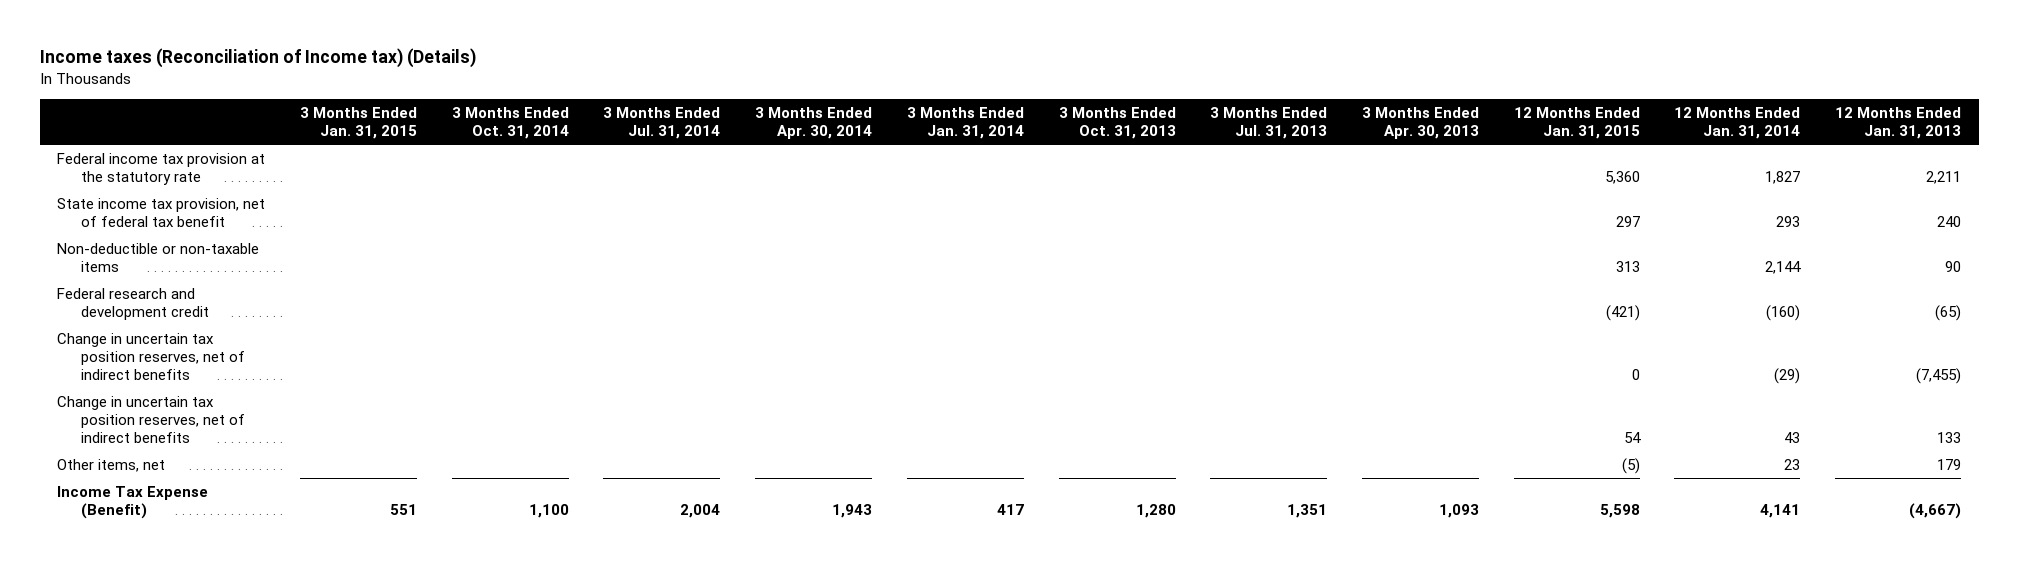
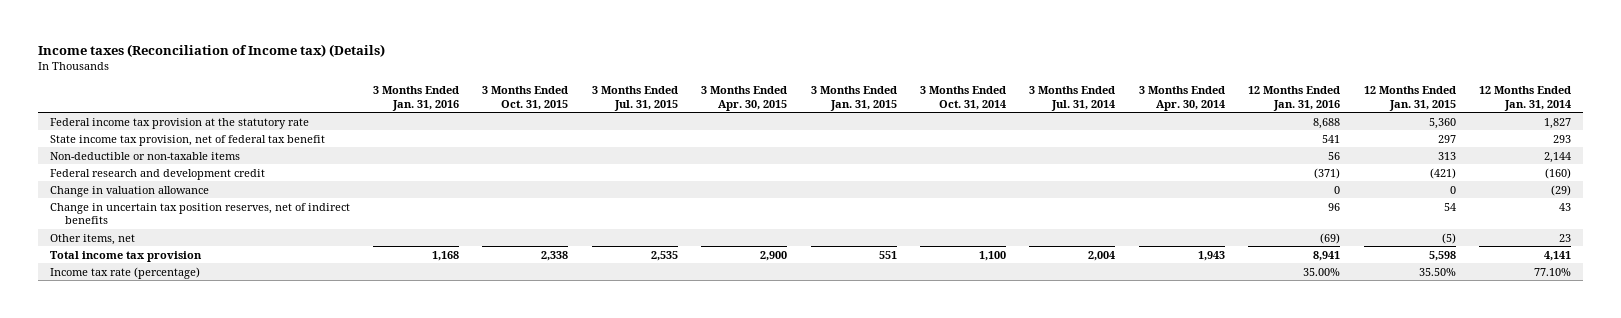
- | 3 Months Ended Jan. 31, 2015 | 3 Months Ended Oct. 31, 2014 | 3 Months Ended Jul. 31, 2014 | 3 Months Ended Apr. 30, 2014 | 3 Months Ended Jan. 31, 2014 | 3 Months Ended Oct. 31, 2013 | 3 Months Ended Jul. 31, 2013 | 3 Months Ended Apr. 30, 2013 | 12 Months Ended Jan. 31, 2015 | 12 Months Ended Jan. 31, 2014 | 12 Months Ended Jan. 31, 2013
+ | 3 Months Ended Jan. 31, 2016 | 3 Months Ended Oct. 31, 2015 | 3 Months Ended Jul. 31, 2015 | 3 Months Ended Apr. 30, 2015 | 3 Months Ended Jan. 31, 2015 | 3 Months Ended Oct. 31, 2014 | 3 Months Ended Jul. 31, 2014 | 3 Months Ended Apr. 30, 2014 | 12 Months Ended Jan. 31, 2016 | 12 Months Ended Jan. 31, 2015 | 12 Months Ended Jan. 31, 2014
- Change in uncertain tax position reserves, net of indirect benefits | | | | | | | | | 0 | (29) | (7,455)
+ Change in valuation allowance | | | | | | | | | 0 | 0 | (29)
- Income Tax Expense (Benefit) | 551 | 1,100 | 2,004 | 1,943 | 417 | 1,280 | 1,351 | 1,093 | 5,598 | 4,141 | (4,667)
+ Total income tax provision | 1,168 | 2,338 | 2,535 | 2,900 | 551 | 1,100 | 2,004 | 1,943 | 8,941 | 5,598 | 4,141
+ Income tax rate (percentage) | | | | | | | | | 35.00% | 35.50% | 77.10%

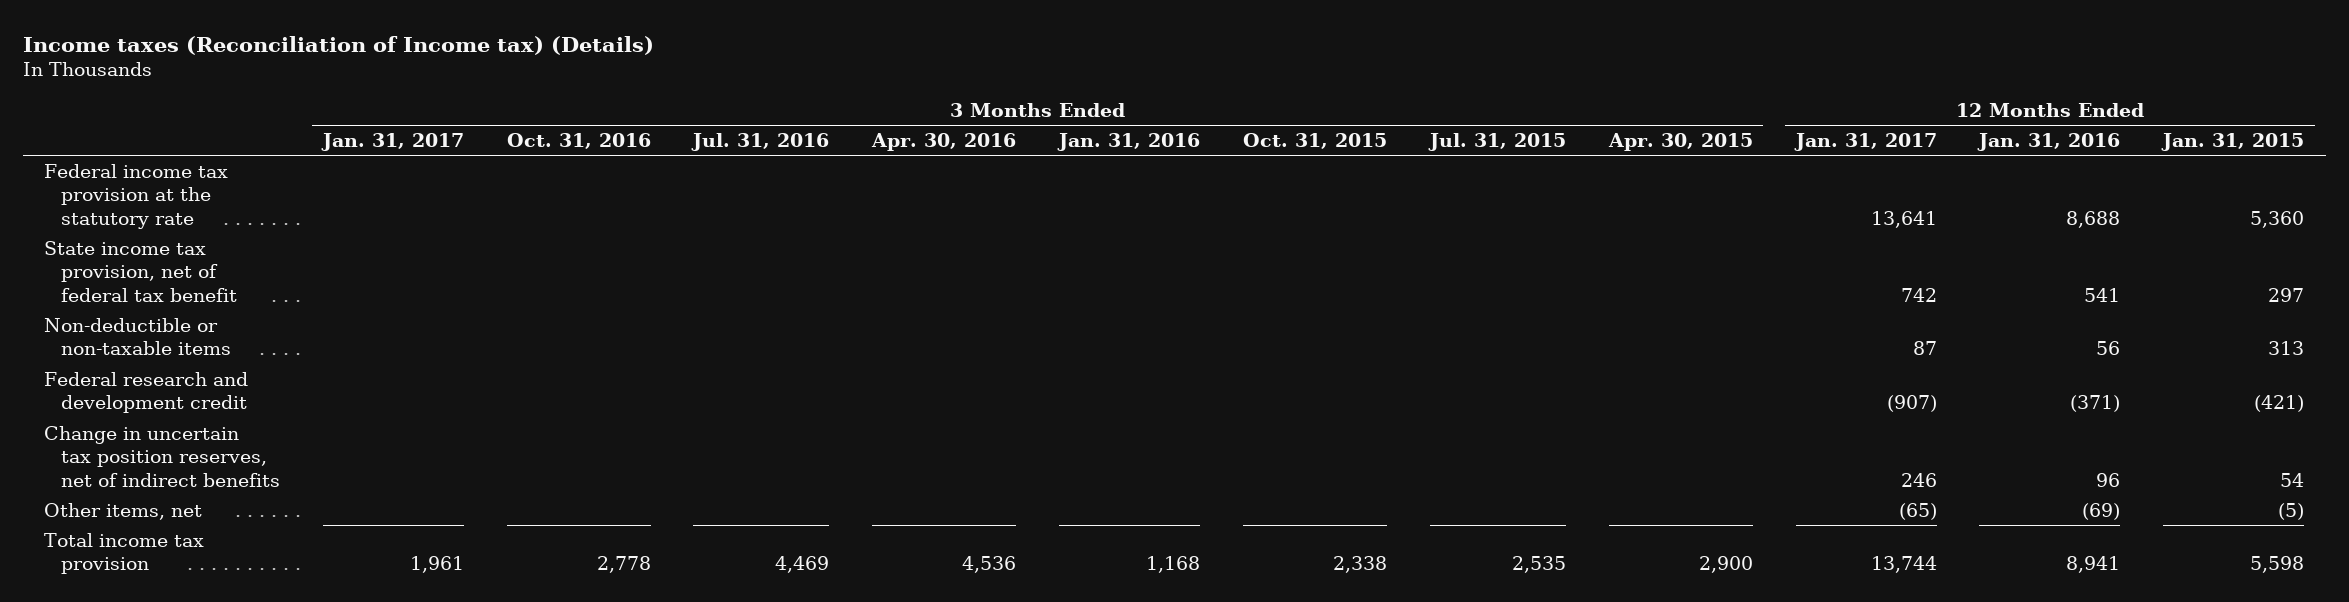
- | 3 Months Ended Jan. 31, 2016 | 3 Months Ended Oct. 31, 2015 | 3 Months Ended Jul. 31, 2015 | 3 Months Ended Apr. 30, 2015 | 3 Months Ended Jan. 31, 2015 | 3 Months Ended Oct. 31, 2014 | 3 Months Ended Jul. 31, 2014 | 3 Months Ended Apr. 30, 2014 | 12 Months Ended Jan. 31, 2016 | 12 Months Ended Jan. 31, 2015 | 12 Months Ended Jan. 31, 2014
+ | 3 Months Ended Jan. 31, 2017 | 3 Months Ended Oct. 31, 2016 | 3 Months Ended Jul. 31, 2016 | 3 Months Ended Apr. 30, 2016 | 3 Months Ended Jan. 31, 2016 | 3 Months Ended Oct. 31, 2015 | 3 Months Ended Jul. 31, 2015 | 3 Months Ended Apr. 30, 2015 | 12 Months Ended Jan. 31, 2017 | 12 Months Ended Jan. 31, 2016 | 12 Months Ended Jan. 31, 2015
- Change in valuation allowance | | | | | | | | | 0 | 0 | (29)
- Income tax rate (percentage) | | | | | | | | | 35.00% | 35.50% | 77.10%

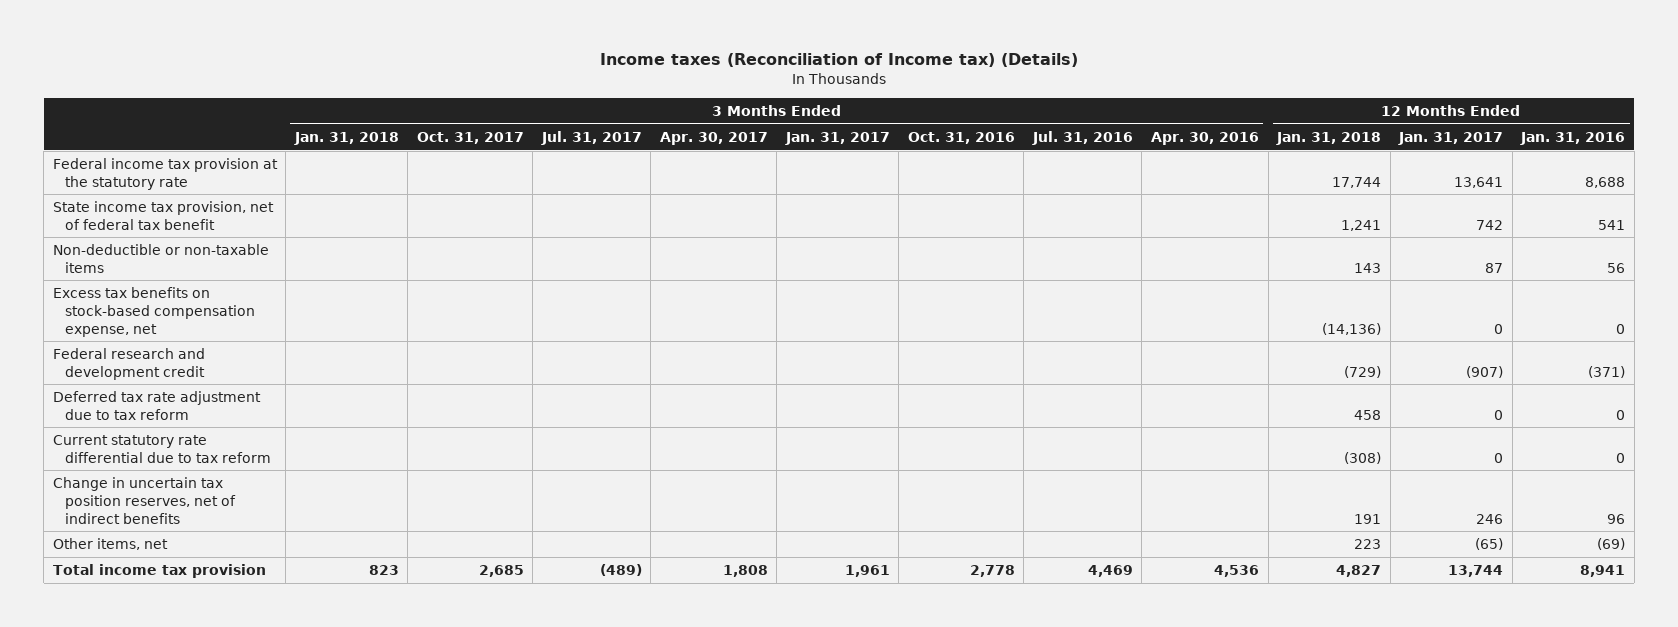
- | 3 Months Ended Jan. 31, 2017 | 3 Months Ended Oct. 31, 2016 | 3 Months Ended Jul. 31, 2016 | 3 Months Ended Apr. 30, 2016 | 3 Months Ended Jan. 31, 2016 | 3 Months Ended Oct. 31, 2015 | 3 Months Ended Jul. 31, 2015 | 3 Months Ended Apr. 30, 2015 | 12 Months Ended Jan. 31, 2017 | 12 Months Ended Jan. 31, 2016 | 12 Months Ended Jan. 31, 2015
+ | 3 Months Ended Jan. 31, 2018 | 3 Months Ended Oct. 31, 2017 | 3 Months Ended Jul. 31, 2017 | 3 Months Ended Apr. 30, 2017 | 3 Months Ended Jan. 31, 2017 | 3 Months Ended Oct. 31, 2016 | 3 Months Ended Jul. 31, 2016 | 3 Months Ended Apr. 30, 2016 | 12 Months Ended Jan. 31, 2018 | 12 Months Ended Jan. 31, 2017 | 12 Months Ended Jan. 31, 2016
+ Excess tax benefits on stock-based compensation expense, net | | | | | | | | | (14,136) | 0 | 0
+ Deferred tax rate adjustment due to tax reform | | | | | | | | | 458 | 0 | 0
+ Current statutory rate differential due to tax reform | | | | | | | | | (308) | 0 | 0

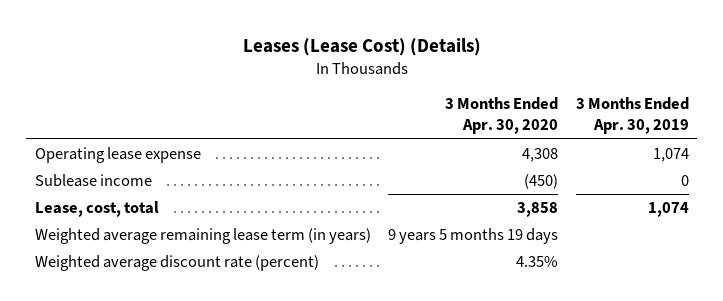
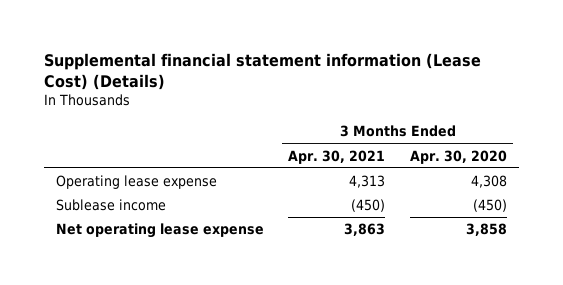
- Leases (Lease Cost) (Details)
+ Supplemental financial statement information (Lease Cost) (Details)
- | 3 Months Ended Apr. 30, 2020 | 3 Months Ended Apr. 30, 2019
+ | 3 Months Ended Apr. 30, 2021 | 3 Months Ended Apr. 30, 2020
- Lease, cost, total | 3,858 | 1,074
- Weighted average remaining lease term (in years) | 9 years 5 months 19 days |
- Weighted average discount rate (percent) | 4.35% |
+ Net operating lease expense | 3,863 | 3,858

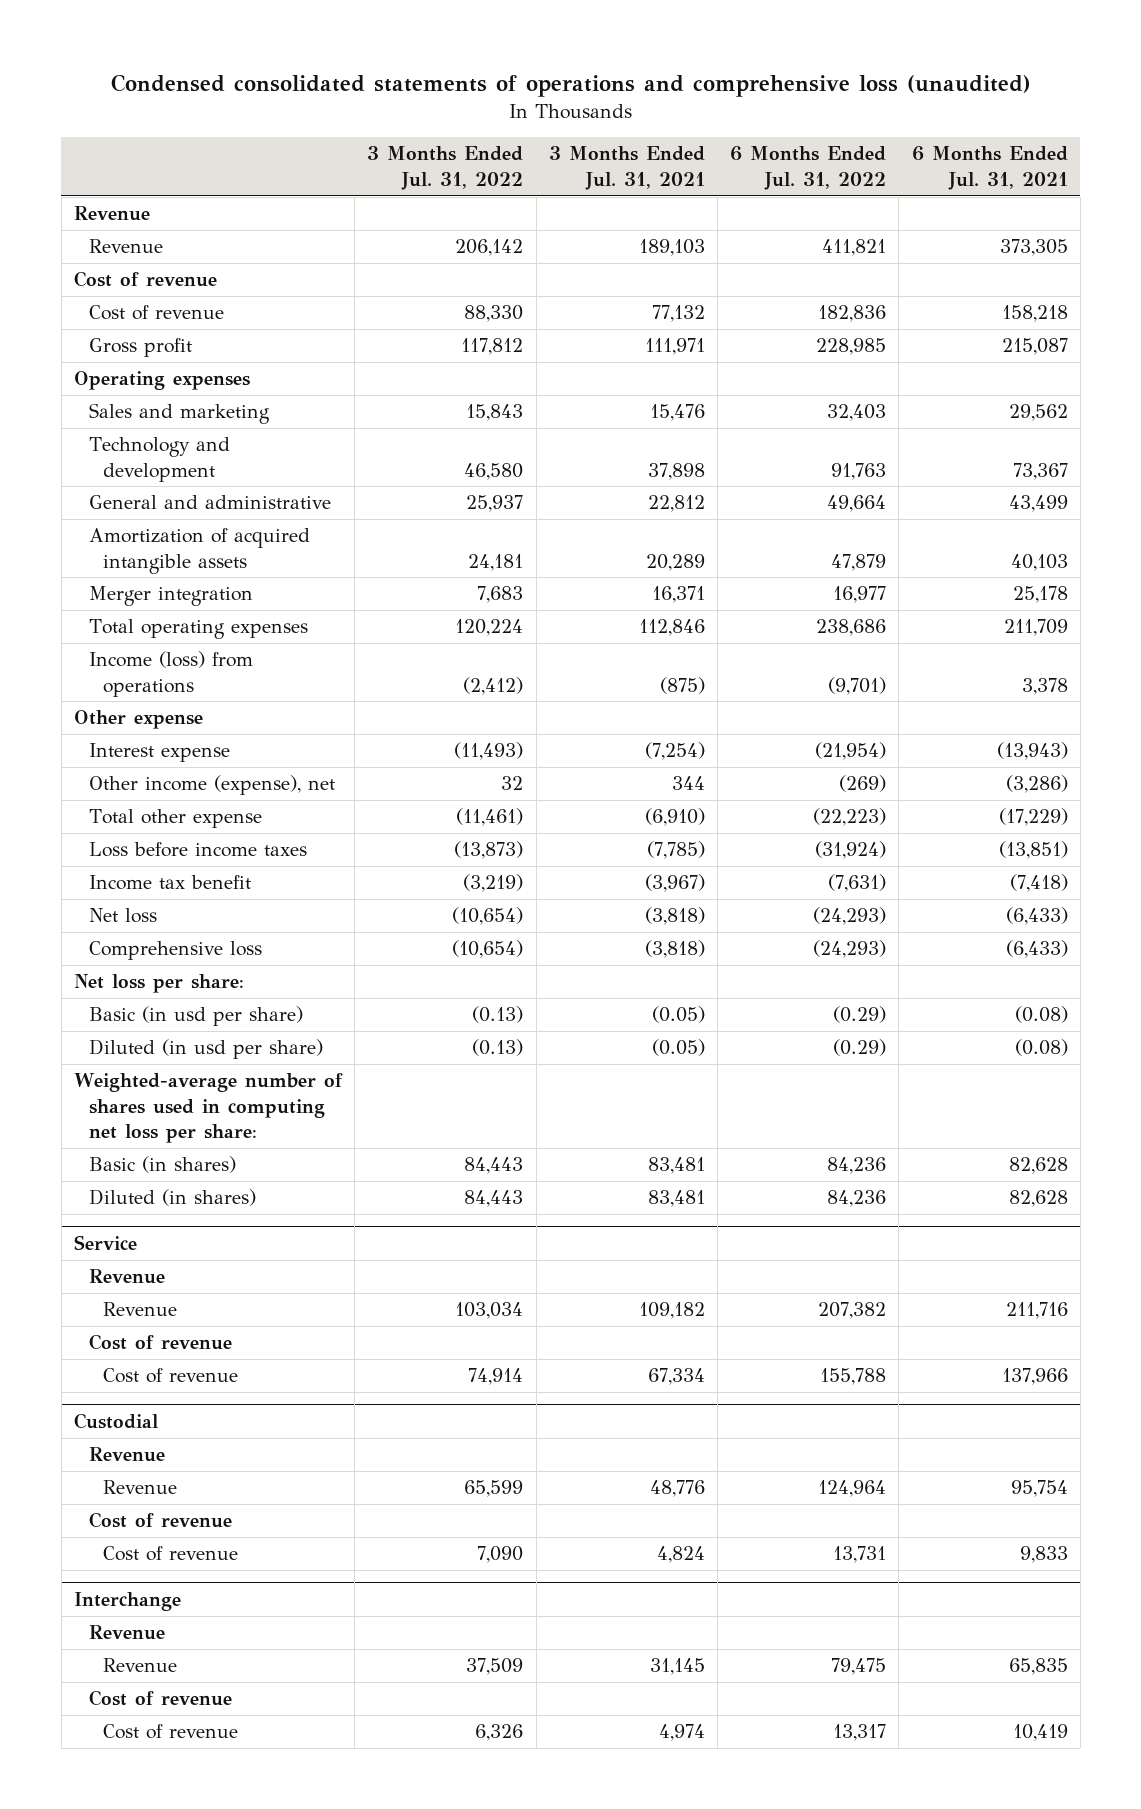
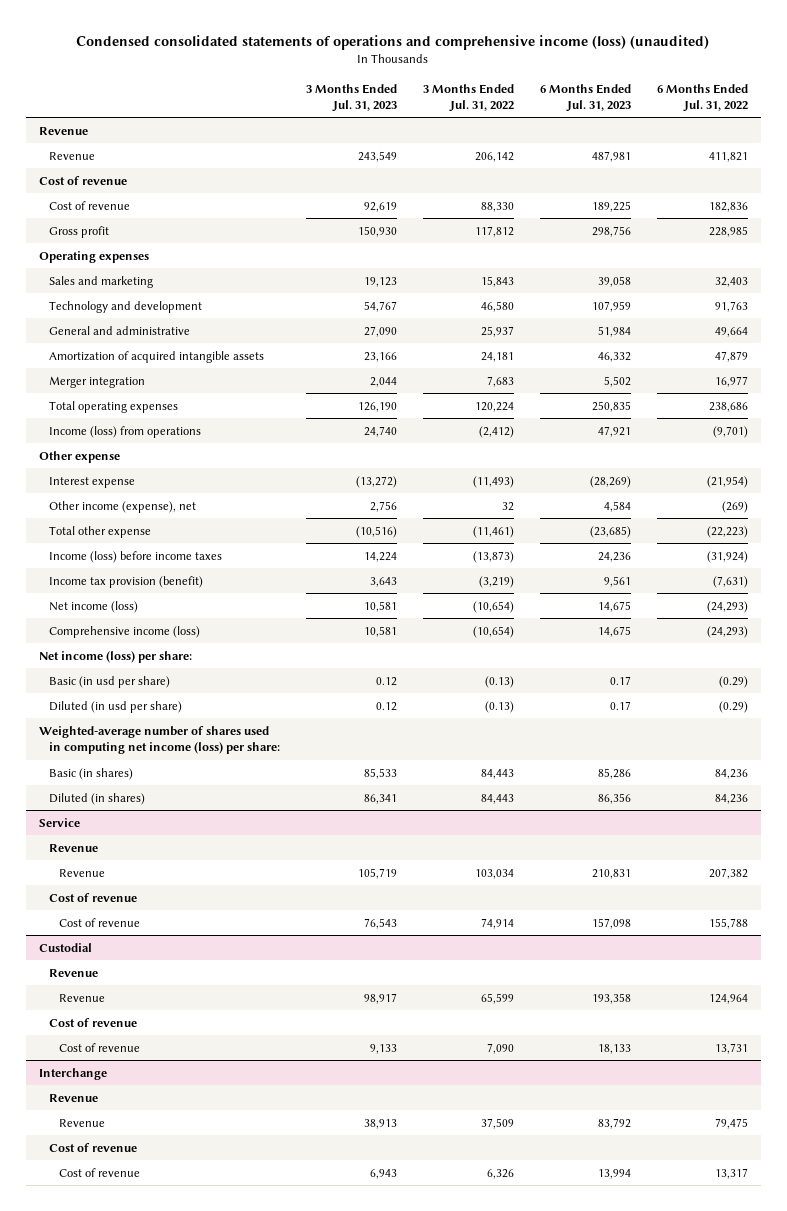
- Condensed consolidated statements of operations and comprehensive loss (unaudited)
+ Condensed consolidated statements of operations and comprehensive income (loss) (unaudited)
- | 3 Months Ended Jul. 31, 2022 | 3 Months Ended Jul. 31, 2021 | 6 Months Ended Jul. 31, 2022 | 6 Months Ended Jul. 31, 2021
+ | 3 Months Ended Jul. 31, 2023 | 3 Months Ended Jul. 31, 2022 | 6 Months Ended Jul. 31, 2023 | 6 Months Ended Jul. 31, 2022
- Loss before income taxes | (13,873) | (7,785) | (31,924) | (13,851)
- Income tax benefit | (3,219) | (3,967) | (7,631) | (7,418)
- Net loss | (10,654) | (3,818) | (24,293) | (6,433)
- Comprehensive loss | (10,654) | (3,818) | (24,293) | (6,433)
- Net loss per share:
+ Income (loss) before income taxes | 14,224 | (13,873) | 24,236 | (31,924)
+ Income tax provision (benefit) | 3,643 | (3,219) | 9,561 | (7,631)
+ Net income (loss) | 10,581 | (10,654) | 14,675 | (24,293)
+ Comprehensive income (loss) | 10,581 | (10,654) | 14,675 | (24,293)
+ Net income (loss) per share:
- Weighted-average number of shares used in computing net loss per share:
+ Weighted-average number of shares used in computing net income (loss) per share:

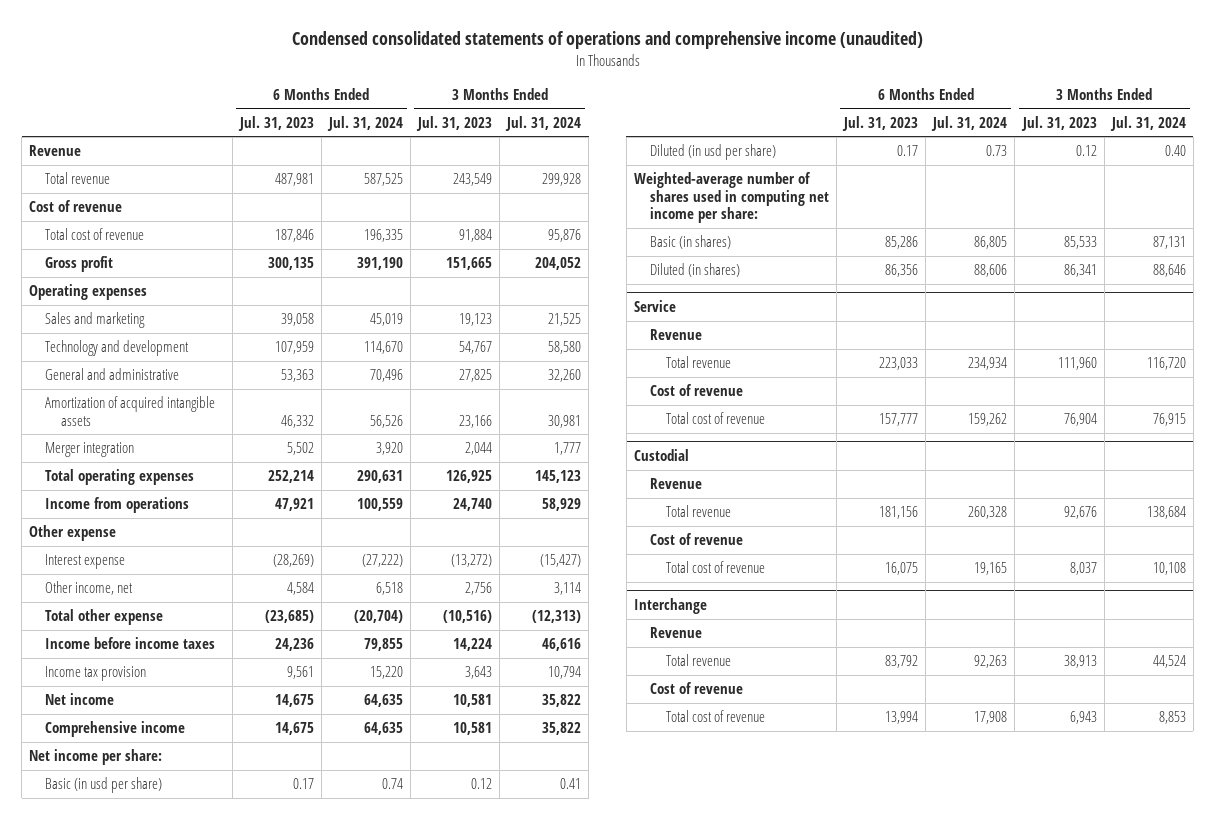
- Condensed consolidated statements of operations and comprehensive income (loss) (unaudited)
+ Condensed consolidated statements of operations and comprehensive income (unaudited)
- | 3 Months Ended Jul. 31, 2023 | 3 Months Ended Jul. 31, 2022 | 6 Months Ended Jul. 31, 2023 | 6 Months Ended Jul. 31, 2022
+ | 6 Months Ended Jul. 31, 2023 | 6 Months Ended Jul. 31, 2024 | 3 Months Ended Jul. 31, 2023 | 3 Months Ended Jul. 31, 2024
- Revenue | 243,549 | 206,142 | 487,981 | 411,821
+ Total revenue | 487,981 | 587,525 | 243,549 | 299,928
- Cost of revenue | 92,619 | 88,330 | 189,225 | 182,836
- Gross profit | 150,930 | 117,812 | 298,756 | 228,985
+ Total cost of revenue | 187,846 | 196,335 | 91,884 | 95,876
+ Gross profit | 300,135 | 391,190 | 151,665 | 204,052
- General and administrative | 27,090 | 25,937 | 51,984 | 49,664
+ General and administrative | 53,363 | 70,496 | 27,825 | 32,260
- Total operating expenses | 126,190 | 120,224 | 250,835 | 238,686
- Income (loss) from operations | 24,740 | (2,412) | 47,921 | (9,701)
+ Total operating expenses | 252,214 | 290,631 | 126,925 | 145,123
+ Income from operations | 47,921 | 100,559 | 24,740 | 58,929
- Other income (expense), net | 2,756 | 32 | 4,584 | (269)
+ Other income, net | 4,584 | 6,518 | 2,756 | 3,114
- Income (loss) before income taxes | 14,224 | (13,873) | 24,236 | (31,924)
- Income tax provision (benefit) | 3,643 | (3,219) | 9,561 | (7,631)
- Net income (loss) | 10,581 | (10,654) | 14,675 | (24,293)
- Comprehensive income (loss) | 10,581 | (10,654) | 14,675 | (24,293)
- Net income (loss) per share:
+ Income before income taxes | 24,236 | 79,855 | 14,224 | 46,616
+ Income tax provision | 9,561 | 15,220 | 3,643 | 10,794
+ Net income | 14,675 | 64,635 | 10,581 | 35,822
+ Comprehensive income | 14,675 | 64,635 | 10,581 | 35,822
+ Net income per share:
- Weighted-average number of shares used in computing net income (loss) per share:
+ Weighted-average number of shares used in computing net income per share:
@ Service
- Revenue | 105,719 | 103,034 | 210,831 | 207,382
+ Total revenue | 223,033 | 234,934 | 111,960 | 116,720
- Cost of revenue | 76,543 | 74,914 | 157,098 | 155,788
+ Total cost of revenue | 157,777 | 159,262 | 76,904 | 76,915
@ Custodial
- Revenue | 98,917 | 65,599 | 193,358 | 124,964
+ Total revenue | 181,156 | 260,328 | 92,676 | 138,684
- Cost of revenue | 9,133 | 7,090 | 18,133 | 13,731
+ Total cost of revenue | 16,075 | 19,165 | 8,037 | 10,108
@ Interchange
- Revenue | 38,913 | 37,509 | 83,792 | 79,475
+ Total revenue | 83,792 | 92,263 | 38,913 | 44,524
- Cost of revenue | 6,943 | 6,326 | 13,994 | 13,317
+ Total cost of revenue | 13,994 | 17,908 | 6,943 | 8,853

